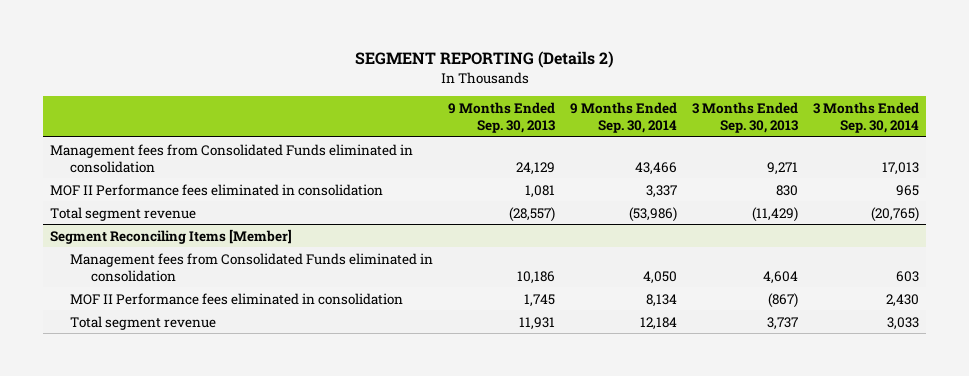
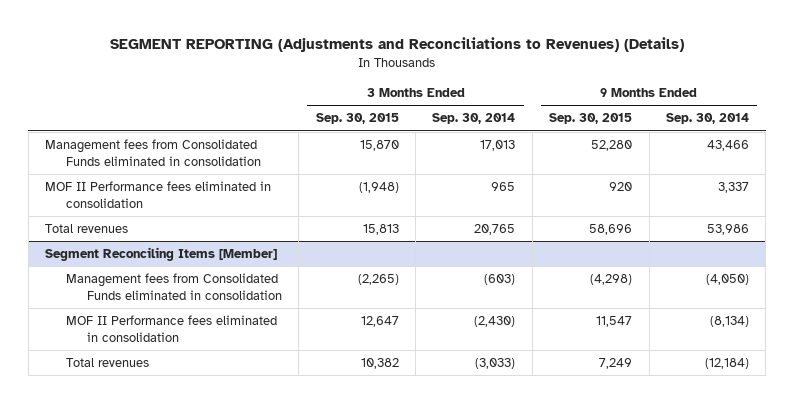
- SEGMENT REPORTING (Details 2)
+ SEGMENT REPORTING (Adjustments and Reconciliations to Revenues) (Details)
- | 9 Months Ended Sep. 30, 2013 | 9 Months Ended Sep. 30, 2014 | 3 Months Ended Sep. 30, 2013 | 3 Months Ended Sep. 30, 2014
+ | 3 Months Ended Sep. 30, 2015 | 3 Months Ended Sep. 30, 2014 | 9 Months Ended Sep. 30, 2015 | 9 Months Ended Sep. 30, 2014
- Total segment revenue | (28,557) | (53,986) | (11,429) | (20,765)
+ Total revenues | 15,813 | 20,765 | 58,696 | 53,986
@ Segment Reconciling Items [Member]
- Management fees from Consolidated Funds eliminated in consolidation | 10,186 | 4,050 | 4,604 | 603
- MOF II Performance fees eliminated in consolidation | 1,745 | 8,134 | (867) | 2,430
- Total segment revenue | 11,931 | 12,184 | 3,737 | 3,033
+ Management fees from Consolidated Funds eliminated in consolidation | (2,265) | (603) | (4,298) | (4,050)
+ MOF II Performance fees eliminated in consolidation | 12,647 | (2,430) | 11,547 | (8,134)
+ Total revenues | 10,382 | (3,033) | 7,249 | (12,184)

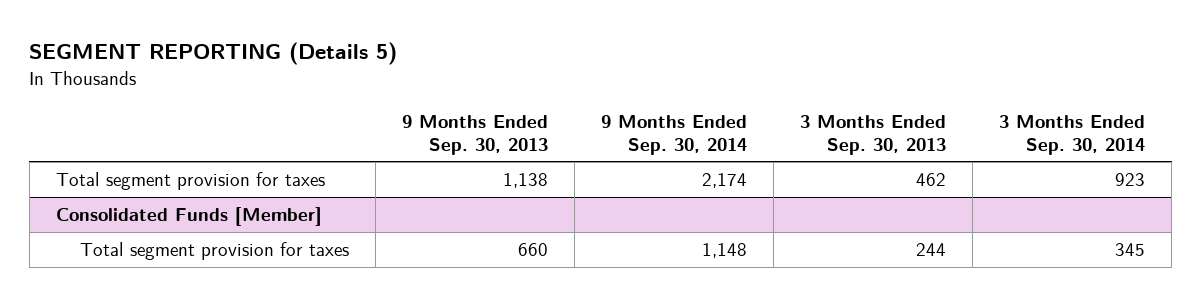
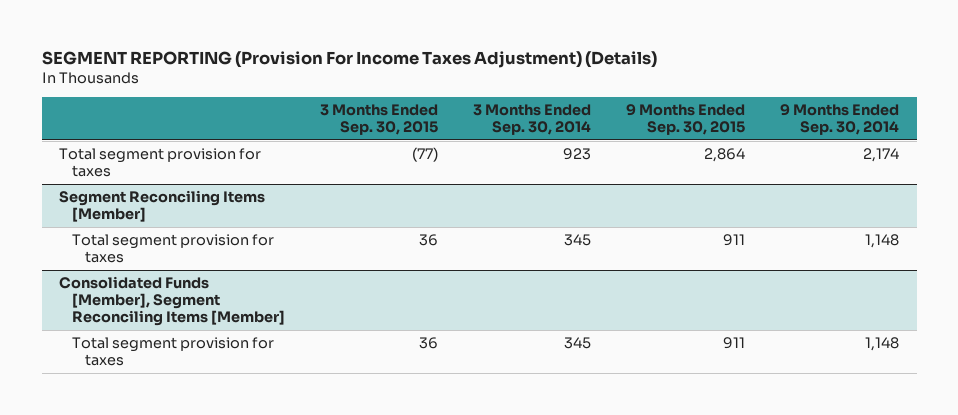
- SEGMENT REPORTING (Details 5)
+ SEGMENT REPORTING (Provision For Income Taxes Adjustment) (Details)
- | 9 Months Ended Sep. 30, 2013 | 9 Months Ended Sep. 30, 2014 | 3 Months Ended Sep. 30, 2013 | 3 Months Ended Sep. 30, 2014
+ | 3 Months Ended Sep. 30, 2015 | 3 Months Ended Sep. 30, 2014 | 9 Months Ended Sep. 30, 2015 | 9 Months Ended Sep. 30, 2014
- Consolidated Funds [Member]
+ Segment Reconciling Items [Member]
+ Consolidated Funds [Member], Segment Reconciling Items [Member]
+ Total segment provision for taxes | 36 | 345 | 911 | 1,148

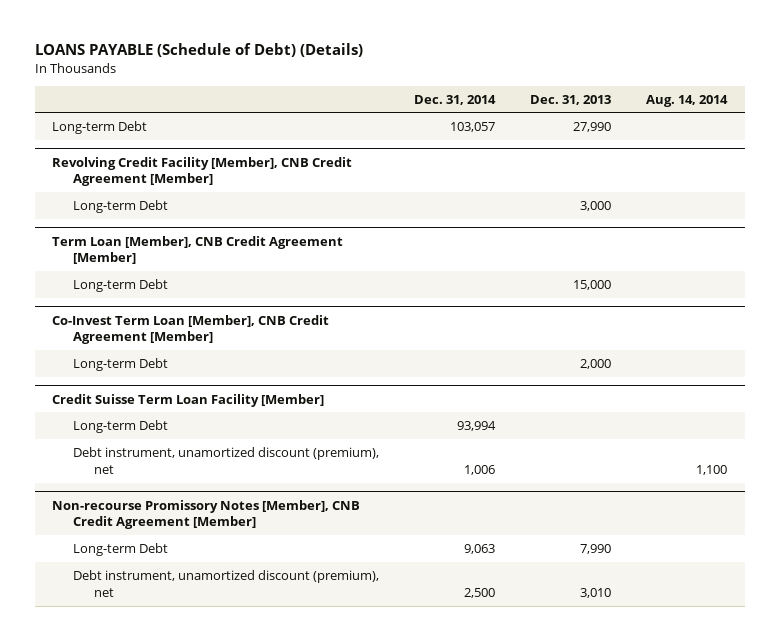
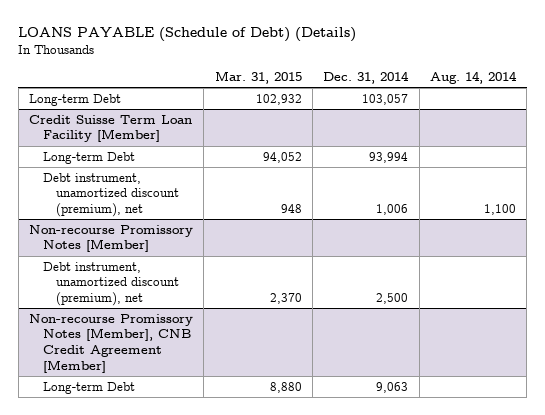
- | Dec. 31, 2014 | Dec. 31, 2013 | Aug. 14, 2014
+ | Mar. 31, 2015 | Dec. 31, 2014 | Aug. 14, 2014
- Revolving Credit Facility [Member], CNB Credit Agreement [Member]
- Long-term Debt | | 3,000 |
- Term Loan [Member], CNB Credit Agreement [Member]
- Long-term Debt | | 15,000 |
- Co-Invest Term Loan [Member], CNB Credit Agreement [Member]
- Long-term Debt | | 2,000 |
+ Non-recourse Promissory Notes [Member]
+ Debt instrument, unamortized discount (premium), net | 2,370 | 2,500 |
@ Non-recourse Promissory Notes [Member], CNB Credit Agreement [Member]
- Debt instrument, unamortized discount (premium), net | 2,500 | 3,010 |

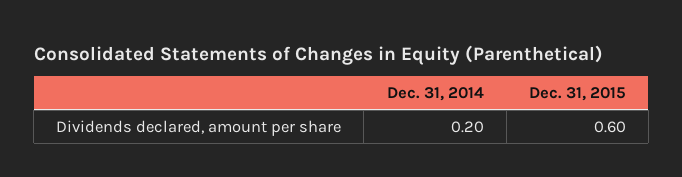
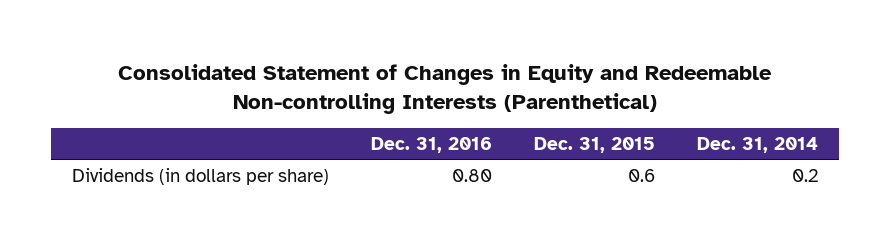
- Consolidated Statements of Changes in Equity (Parenthetical)
+ Consolidated Statement of Changes in Equity and Redeemable Non-controlling Interests (Parenthetical)
- | Dec. 31, 2014 | Dec. 31, 2015
+ | Dec. 31, 2016 | Dec. 31, 2015 | Dec. 31, 2014
- Dividends declared, amount per share | 0.20 | 0.60
+ Dividends (in dollars per share) | 0.80 | 0.6 | 0.2

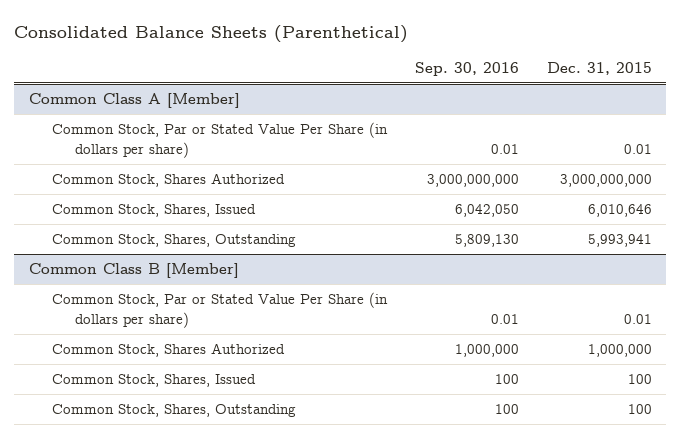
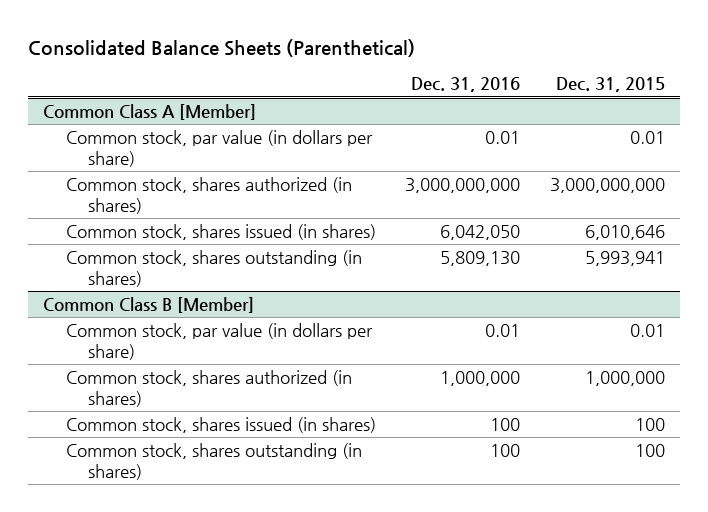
- | Sep. 30, 2016 | Dec. 31, 2015
+ | Dec. 31, 2016 | Dec. 31, 2015
@ Common Class A [Member]
- Common Stock, Par or Stated Value Per Share (in dollars per share) | 0.01 | 0.01
- Common Stock, Shares Authorized | 3,000,000,000 | 3,000,000,000
- Common Stock, Shares, Issued | 6,042,050 | 6,010,646
- Common Stock, Shares, Outstanding | 5,809,130 | 5,993,941
+ Common stock, par value (in dollars per share) | 0.01 | 0.01
+ Common stock, shares authorized (in shares) | 3,000,000,000 | 3,000,000,000
+ Common stock, shares issued (in shares) | 6,042,050 | 6,010,646
+ Common stock, shares outstanding (in shares) | 5,809,130 | 5,993,941
@ Common Class B [Member]
- Common Stock, Par or Stated Value Per Share (in dollars per share) | 0.01 | 0.01
- Common Stock, Shares Authorized | 1,000,000 | 1,000,000
- Common Stock, Shares, Issued | 100 | 100
- Common Stock, Shares, Outstanding | 100 | 100
+ Common stock, par value (in dollars per share) | 0.01 | 0.01
+ Common stock, shares authorized (in shares) | 1,000,000 | 1,000,000
+ Common stock, shares issued (in shares) | 100 | 100
+ Common stock, shares outstanding (in shares) | 100 | 100

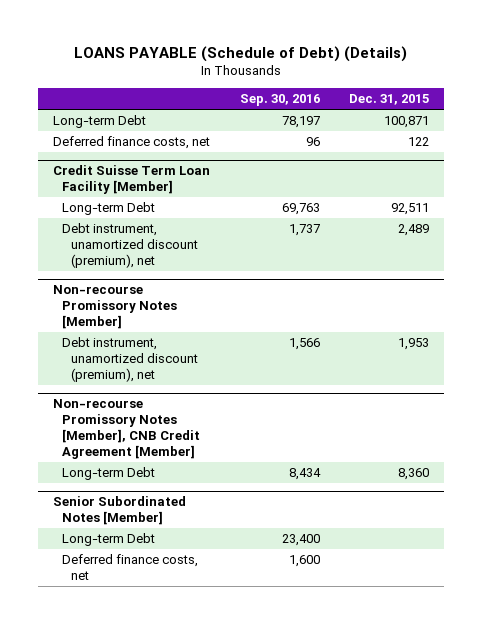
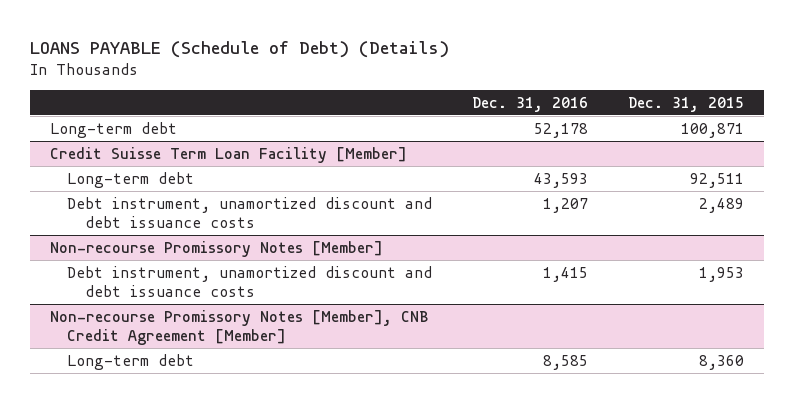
- | Sep. 30, 2016 | Dec. 31, 2015
+ | Dec. 31, 2016 | Dec. 31, 2015
- Long-term Debt | 78,197 | 100,871
- Deferred finance costs, net | 96 | 122
+ Long-term debt | 52,178 | 100,871
@ Credit Suisse Term Loan Facility [Member]
- Long-term Debt | 69,763 | 92,511
- Debt instrument, unamortized discount (premium), net | 1,737 | 2,489
+ Long-term debt | 43,593 | 92,511
+ Debt instrument, unamortized discount and debt issuance costs | 1,207 | 2,489
@ Non-recourse Promissory Notes [Member]
- Debt instrument, unamortized discount (premium), net | 1,566 | 1,953
+ Debt instrument, unamortized discount and debt issuance costs | 1,415 | 1,953
@ Non-recourse Promissory Notes [Member], CNB Credit Agreement [Member]
- Long-term Debt | 8,434 | 8,360
- Senior Subordinated Notes [Member]
- Long-term Debt | 23,400 |
- Deferred finance costs, net | 1,600 |
@ Non-recourse Promissory Notes [Member], CNB Credit Agreement [Member]
+ Long-term debt | 8,585 | 8,360

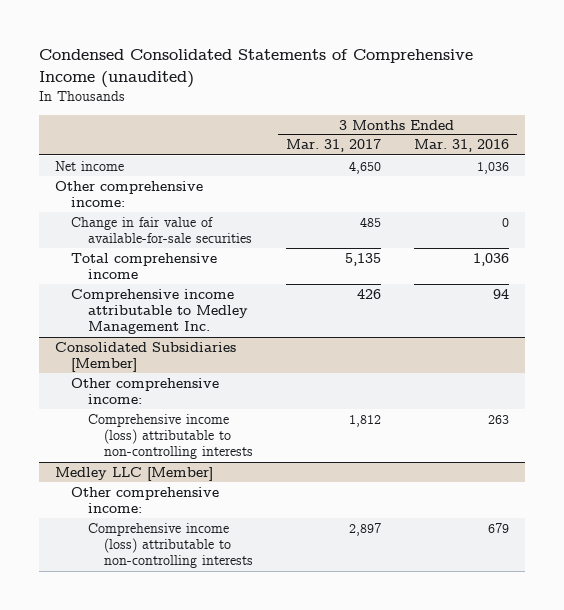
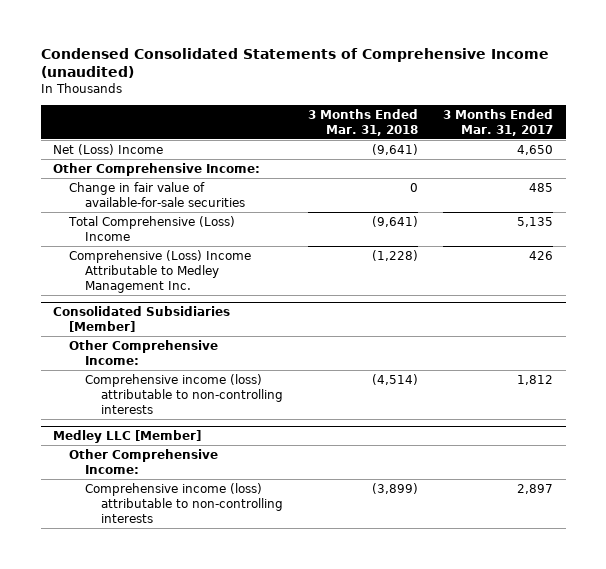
- | 3 Months Ended Mar. 31, 2017 | 3 Months Ended Mar. 31, 2016
+ | 3 Months Ended Mar. 31, 2018 | 3 Months Ended Mar. 31, 2017
- Net income | 4,650 | 1,036
- Other comprehensive income:
+ Net (Loss) Income | (9,641) | 4,650
+ Other Comprehensive Income:
- Total comprehensive income | 5,135 | 1,036
- Comprehensive income attributable to Medley Management Inc. | 426 | 94
+ Total Comprehensive (Loss) Income | (9,641) | 5,135
+ Comprehensive (Loss) Income Attributable to Medley Management Inc. | (1,228) | 426
@ Consolidated Subsidiaries [Member]
- Other comprehensive income:
+ Other Comprehensive Income:
@ Medley LLC [Member]
- Other comprehensive income:
+ Other Comprehensive Income:

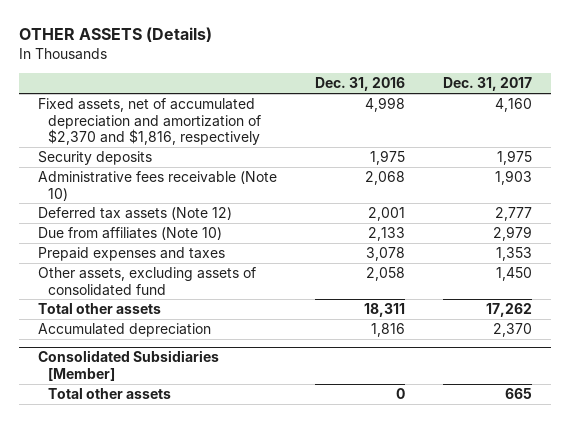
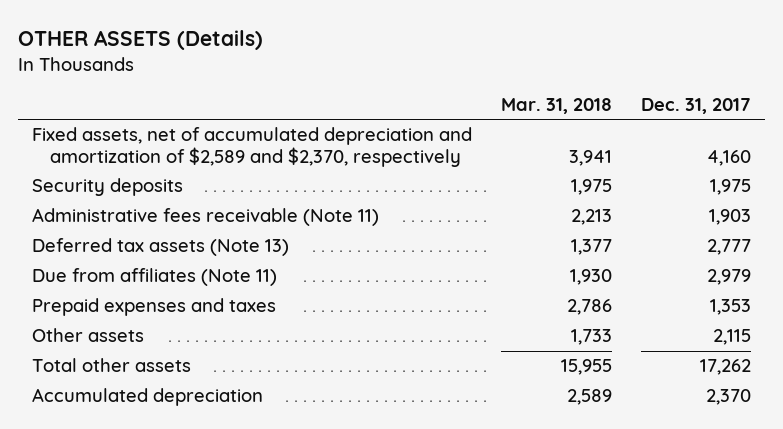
- | Dec. 31, 2016 | Dec. 31, 2017
+ | Mar. 31, 2018 | Dec. 31, 2017
- Fixed assets, net of accumulated depreciation and amortization of $2,370 and $1,816, respectively | 4,998 | 4,160
+ Fixed assets, net of accumulated depreciation and amortization of $2,589 and $2,370, respectively | 3,941 | 4,160
- Administrative fees receivable (Note 10) | 2,068 | 1,903
- Deferred tax assets (Note 12) | 2,001 | 2,777
- Due from affiliates (Note 10) | 2,133 | 2,979
+ Administrative fees receivable (Note 11) | 2,213 | 1,903
+ Deferred tax assets (Note 13) | 1,377 | 2,777
+ Due from affiliates (Note 11) | 1,930 | 2,979
- Other assets, excluding assets of consolidated fund | 2,058 | 1,450
+ Other assets | 1,733 | 2,115
- Consolidated Subsidiaries [Member]
- Total other assets | 0 | 665

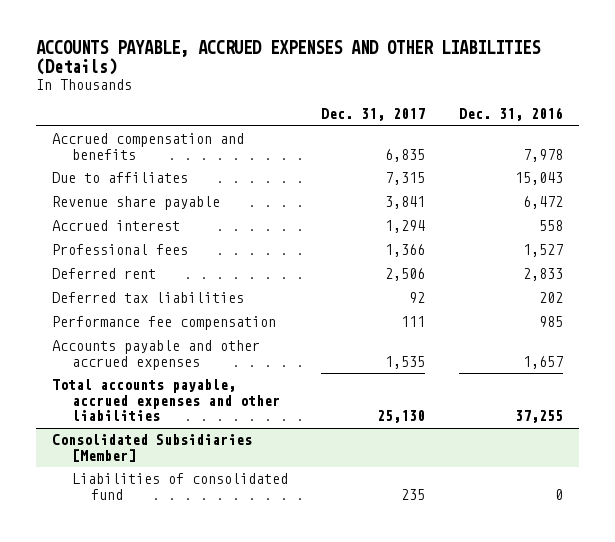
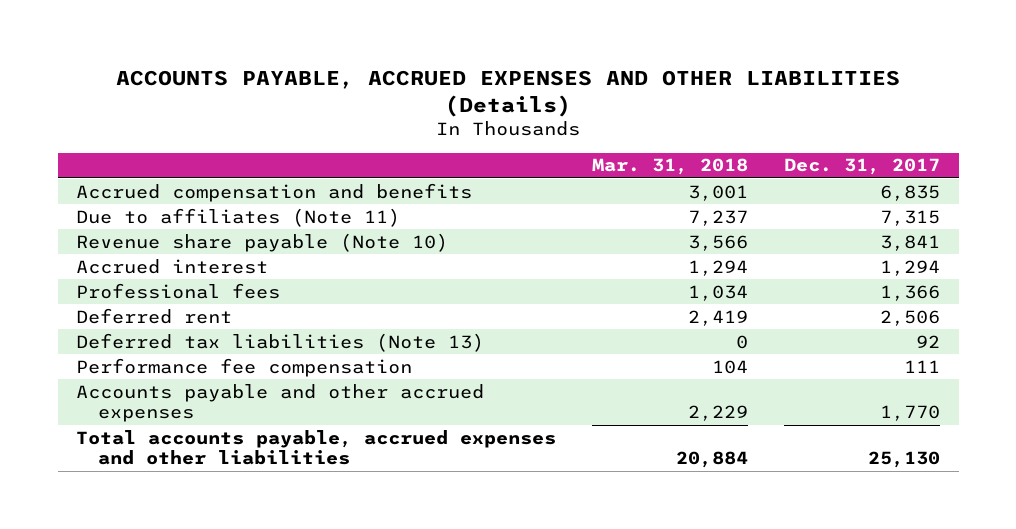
- | Dec. 31, 2017 | Dec. 31, 2016
+ | Mar. 31, 2018 | Dec. 31, 2017
- Due to affiliates | 7,315 | 15,043
- Revenue share payable | 3,841 | 6,472
+ Due to affiliates (Note 11) | 7,237 | 7,315
+ Revenue share payable (Note 10) | 3,566 | 3,841
- Deferred tax liabilities | 92 | 202
+ Deferred tax liabilities (Note 13) | 0 | 92
- Accounts payable and other accrued expenses | 1,535 | 1,657
+ Accounts payable and other accrued expenses | 2,229 | 1,770
- Consolidated Subsidiaries [Member]
- Liabilities of consolidated fund | 235 | 0

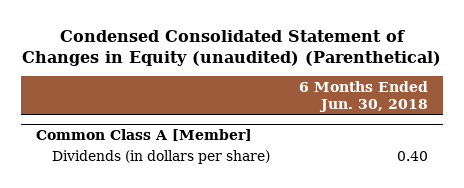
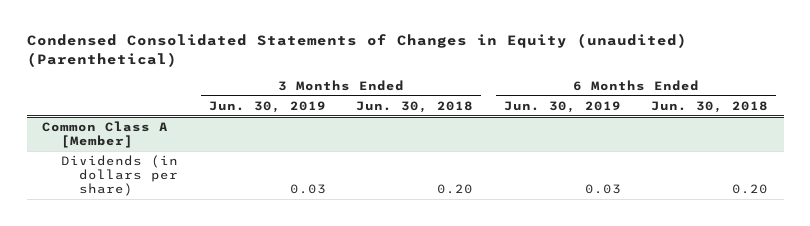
- Condensed Consolidated Statement of Changes in Equity (unaudited) (Parenthetical)
+ Condensed Consolidated Statements of Changes in Equity (unaudited) (Parenthetical)
- | 6 Months Ended Jun. 30, 2018
+ | 3 Months Ended Jun. 30, 2019 | 3 Months Ended Jun. 30, 2018 | 6 Months Ended Jun. 30, 2019 | 6 Months Ended Jun. 30, 2018
@ Common Class A [Member]
- Dividends (in dollars per share) | 0.40
+ Dividends (in dollars per share) | 0.03 | 0.20 | 0.03 | 0.20

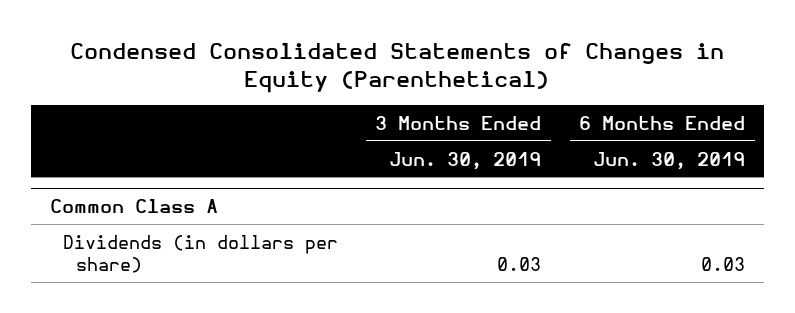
- Condensed Consolidated Statements of Changes in Equity (unaudited) (Parenthetical)
+ Condensed Consolidated Statements of Changes in Equity (Parenthetical)
- | 3 Months Ended Jun. 30, 2019 | 3 Months Ended Jun. 30, 2018 | 6 Months Ended Jun. 30, 2019 | 6 Months Ended Jun. 30, 2018
+ | 3 Months Ended Jun. 30, 2019 | 6 Months Ended Jun. 30, 2019
- Common Class A [Member]
+ Common Class A

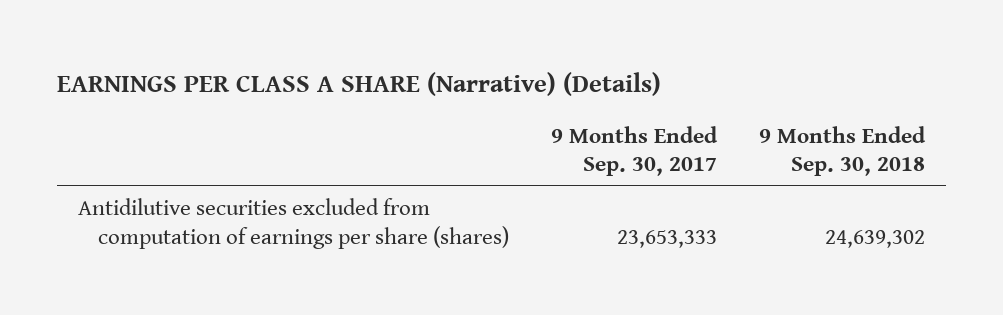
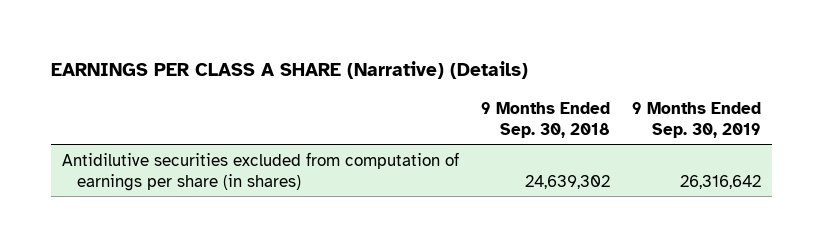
- | 9 Months Ended Sep. 30, 2017 | 9 Months Ended Sep. 30, 2018
+ | 9 Months Ended Sep. 30, 2018 | 9 Months Ended Sep. 30, 2019
- Antidilutive securities excluded from computation of earnings per share (shares) | 23,653,333 | 24,639,302
+ Antidilutive securities excluded from computation of earnings per share (in shares) | 24,639,302 | 26,316,642

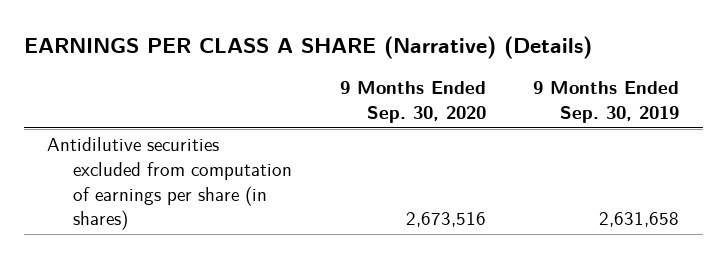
- | 9 Months Ended Sep. 30, 2018 | 9 Months Ended Sep. 30, 2019
+ | 9 Months Ended Sep. 30, 2020 | 9 Months Ended Sep. 30, 2019
- Antidilutive securities excluded from computation of earnings per share (in shares) | 24,639,302 | 26,316,642
+ Antidilutive securities excluded from computation of earnings per share (in shares) | 2,673,516 | 2,631,658

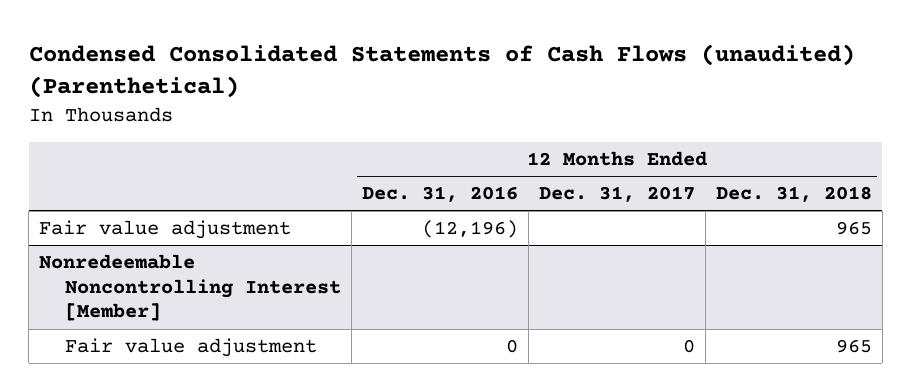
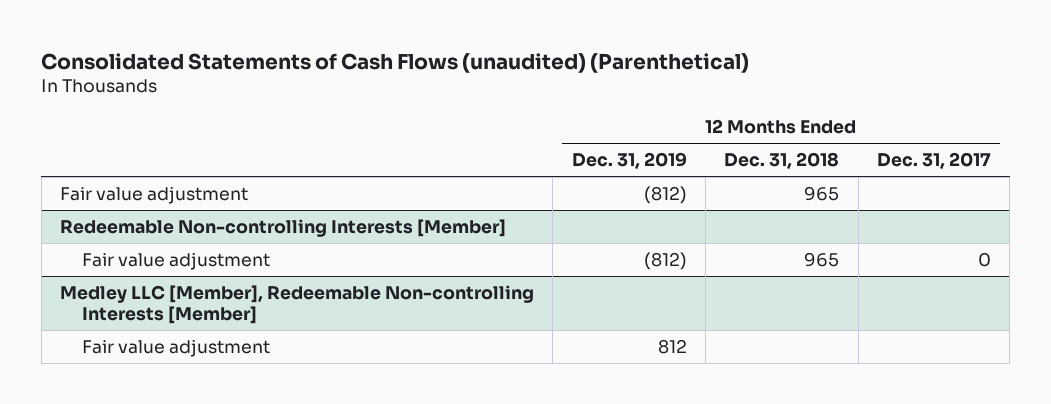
- Condensed Consolidated Statements of Cash Flows (unaudited) (Parenthetical)
+ Consolidated Statements of Cash Flows (unaudited) (Parenthetical)
- | 12 Months Ended Dec. 31, 2016 | 12 Months Ended Dec. 31, 2017 | 12 Months Ended Dec. 31, 2018
+ | 12 Months Ended Dec. 31, 2019 | 12 Months Ended Dec. 31, 2018 | 12 Months Ended Dec. 31, 2017
- Nonredeemable Noncontrolling Interest [Member]
+ Redeemable Non-controlling Interests [Member]
+ Medley LLC [Member], Redeemable Non-controlling Interests [Member]
+ Fair value adjustment | 812 | |

